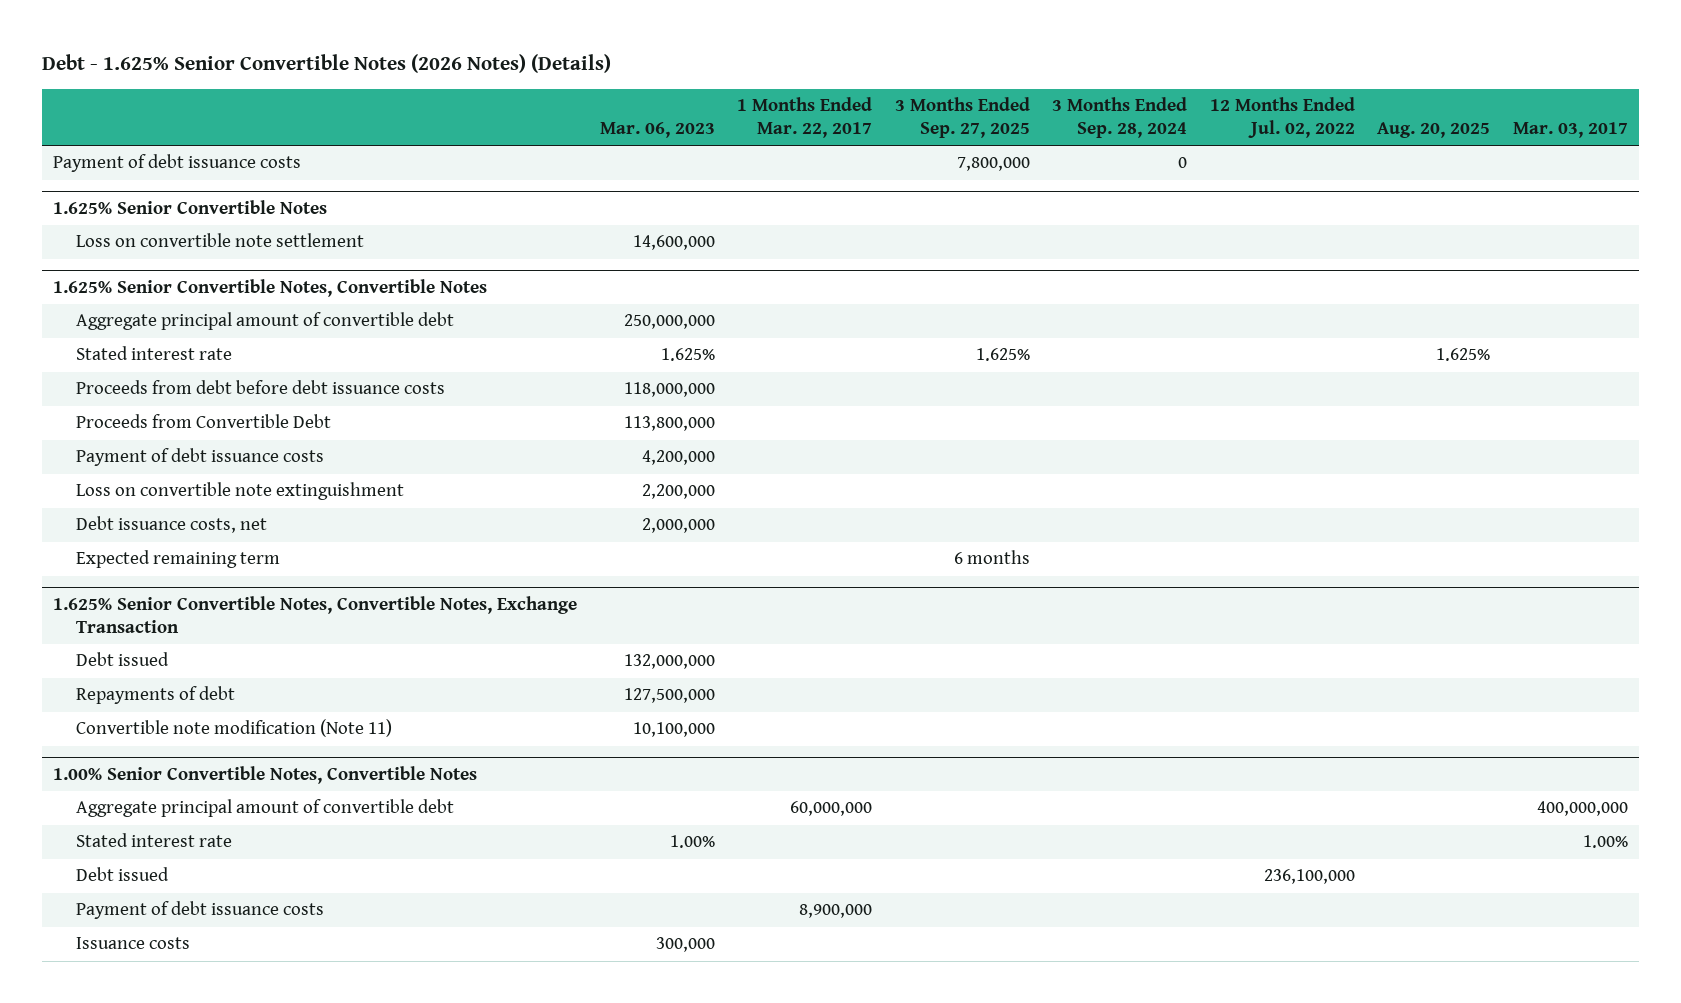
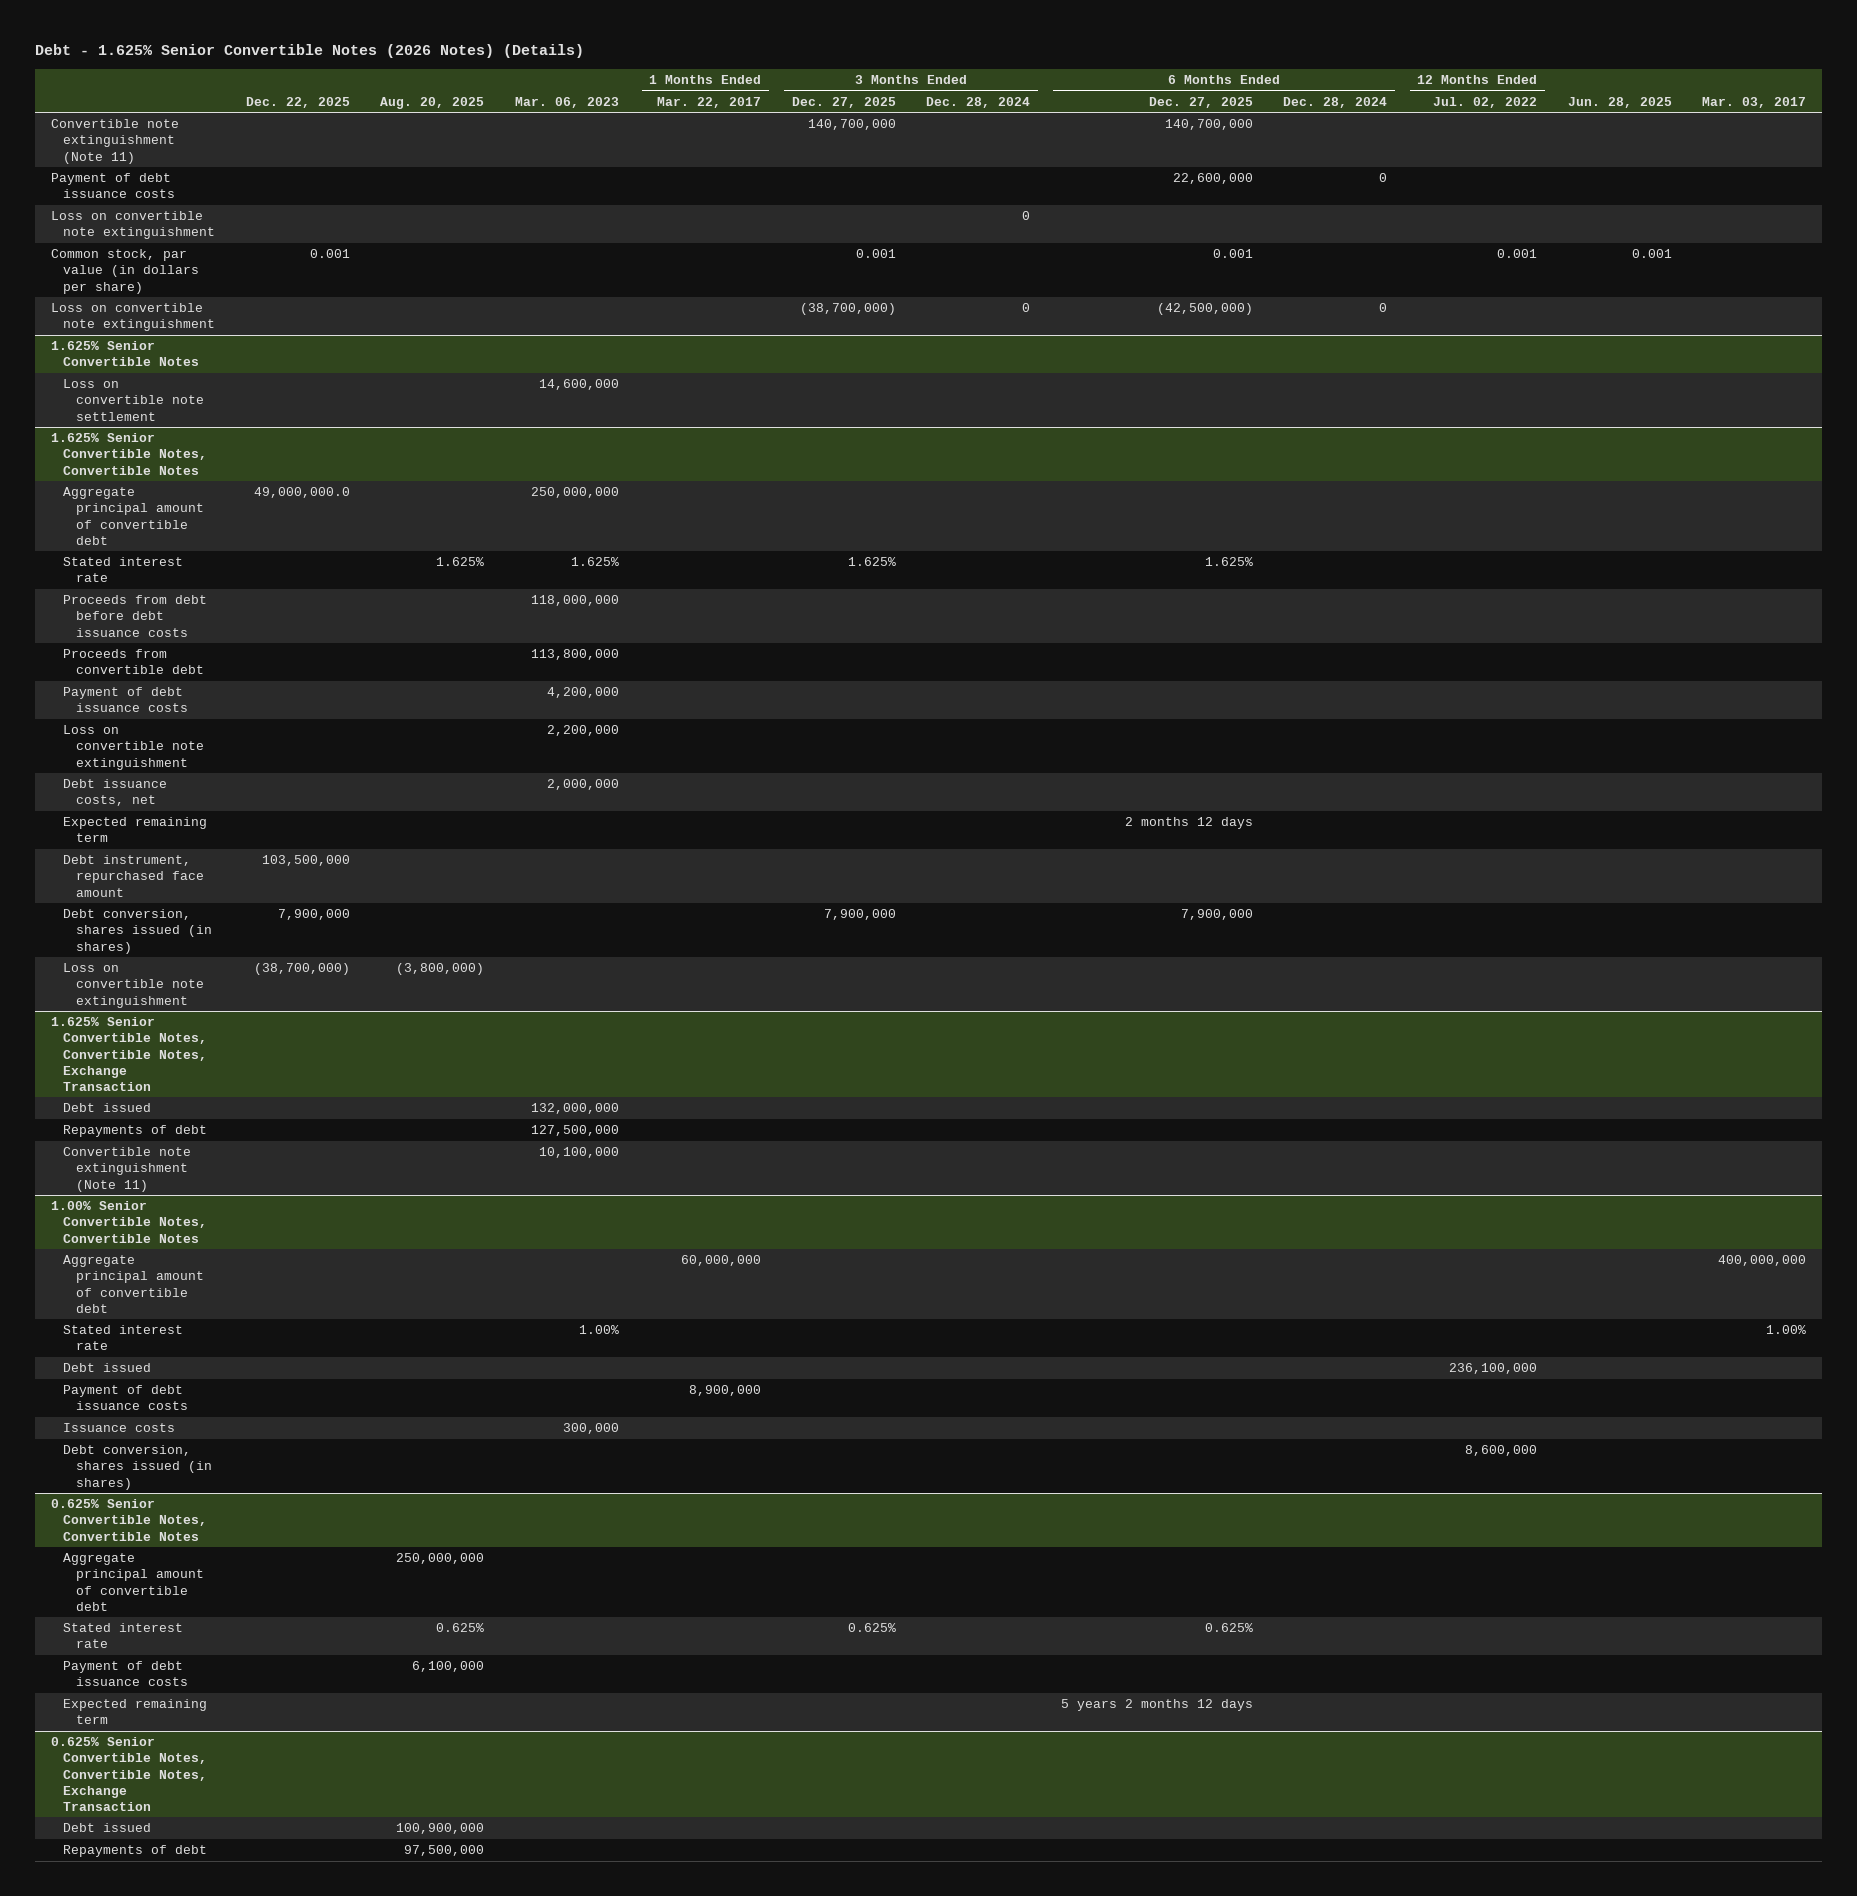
- | Mar. 06, 2023 | 1 Months Ended Mar. 22, 2017 | 3 Months Ended Sep. 27, 2025 | 3 Months Ended Sep. 28, 2024 | 12 Months Ended Jul. 02, 2022 | Aug. 20, 2025 | Mar. 03, 2017
+ | Dec. 22, 2025 | Aug. 20, 2025 | Mar. 06, 2023 | 1 Months Ended Mar. 22, 2017 | 3 Months Ended Dec. 27, 2025 | 3 Months Ended Dec. 28, 2024 | 6 Months Ended Dec. 27, 2025 | 6 Months Ended Dec. 28, 2024 | 12 Months Ended Jul. 02, 2022 | Jun. 28, 2025 | Mar. 03, 2017
+ Convertible note extinguishment (Note 11) | | | | | 140,700,000 | | 140,700,000 | | | |
+ Loss on convertible note extinguishment | | | | | | 0 | | | | |
+ Common stock, par value (in dollars per share) | 0.001 | | | | 0.001 | | 0.001 | | 0.001 | 0.001 |
+ Loss on convertible note extinguishment | | | | | (38,700,000) | 0 | (42,500,000) | 0 | | |
@ 1.625% Senior Convertible Notes, Convertible Notes
- Proceeds from Convertible Debt | 113,800,000 | | | | | |
+ Proceeds from convertible debt | | | 113,800,000 | | | | | | | |
+ Debt instrument, repurchased face amount | 103,500,000 | | | | | | | | | |
+ Debt conversion, shares issued (in shares) | 7,900,000 | | | | 7,900,000 | | 7,900,000 | | | |
+ Loss on convertible note extinguishment | (38,700,000) | (3,800,000) | | | | | | | | |
@ 1.625% Senior Convertible Notes, Convertible Notes, Exchange Transaction
- Convertible note modification (Note 11) | 10,100,000 | | | | | |
+ Convertible note extinguishment (Note 11) | | | 10,100,000 | | | | | | | |
@ 1.00% Senior Convertible Notes, Convertible Notes
+ Debt conversion, shares issued (in shares) | | | | | | | | | 8,600,000 | |
+ 0.625% Senior Convertible Notes, Convertible Notes
+ Aggregate principal amount of convertible debt | | 250,000,000 | | | | | | | | |
+ Stated interest rate | | 0.625% | | | 0.625% | | 0.625% | | | |
+ Payment of debt issuance costs | | 6,100,000 | | | | | | | | |
+ Expected remaining term | | | | | | | 5 years 2 months 12 days | | | |
+ 0.625% Senior Convertible Notes, Convertible Notes, Exchange Transaction
+ Debt issued | | 100,900,000 | | | | | | | | |
+ Repayments of debt | | 97,500,000 | | | | | | | | |

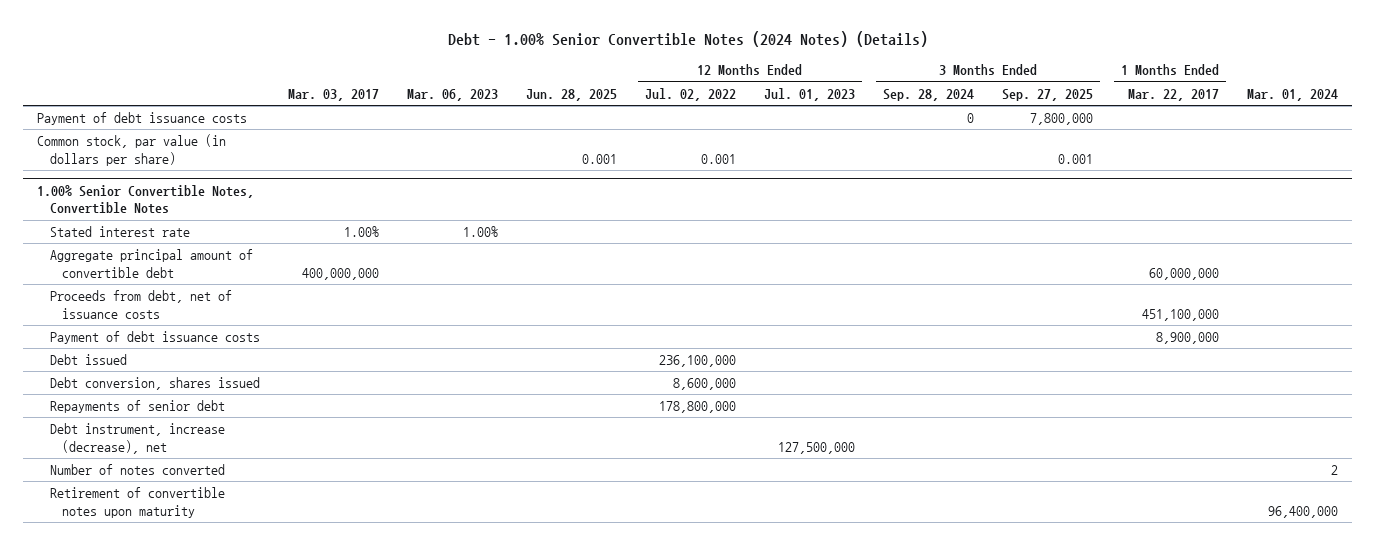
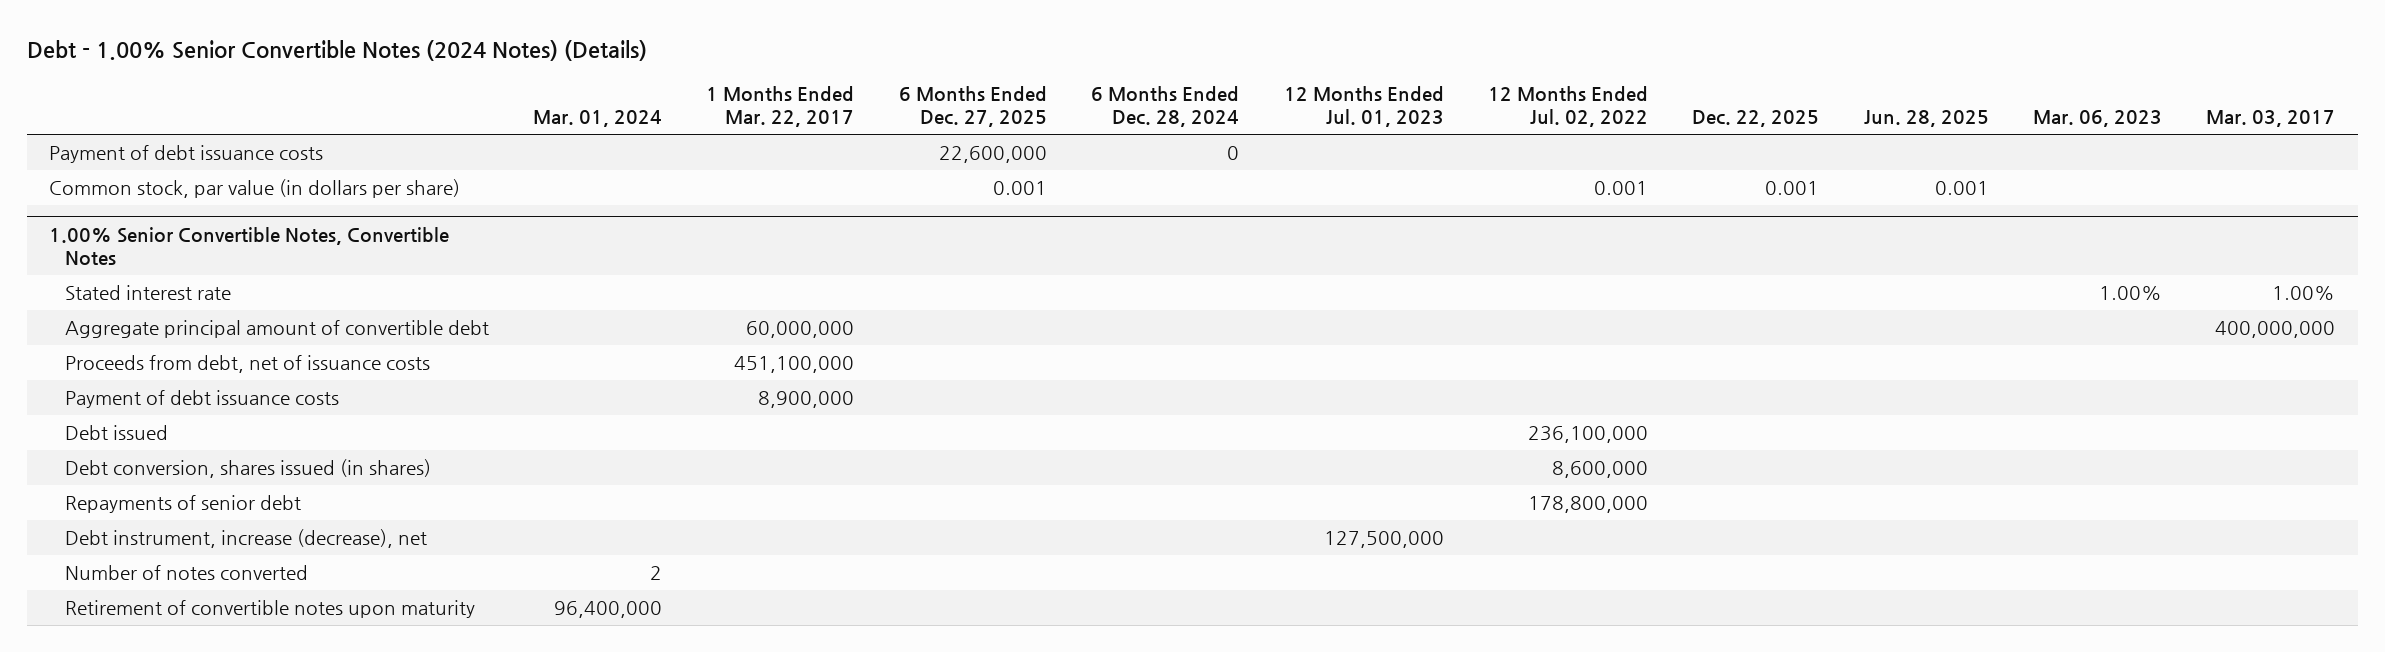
- | Mar. 03, 2017 | Mar. 06, 2023 | Jun. 28, 2025 | 12 Months Ended Jul. 02, 2022 | 12 Months Ended Jul. 01, 2023 | 3 Months Ended Sep. 28, 2024 | 3 Months Ended Sep. 27, 2025 | 1 Months Ended Mar. 22, 2017 | Mar. 01, 2024
+ | Mar. 01, 2024 | 1 Months Ended Mar. 22, 2017 | 6 Months Ended Dec. 27, 2025 | 6 Months Ended Dec. 28, 2024 | 12 Months Ended Jul. 01, 2023 | 12 Months Ended Jul. 02, 2022 | Dec. 22, 2025 | Jun. 28, 2025 | Mar. 06, 2023 | Mar. 03, 2017
@ 1.00% Senior Convertible Notes, Convertible Notes
- Debt conversion, shares issued | | | | 8,600,000 | | | | |
+ Debt conversion, shares issued (in shares) | | | | | | 8,600,000 | | | |

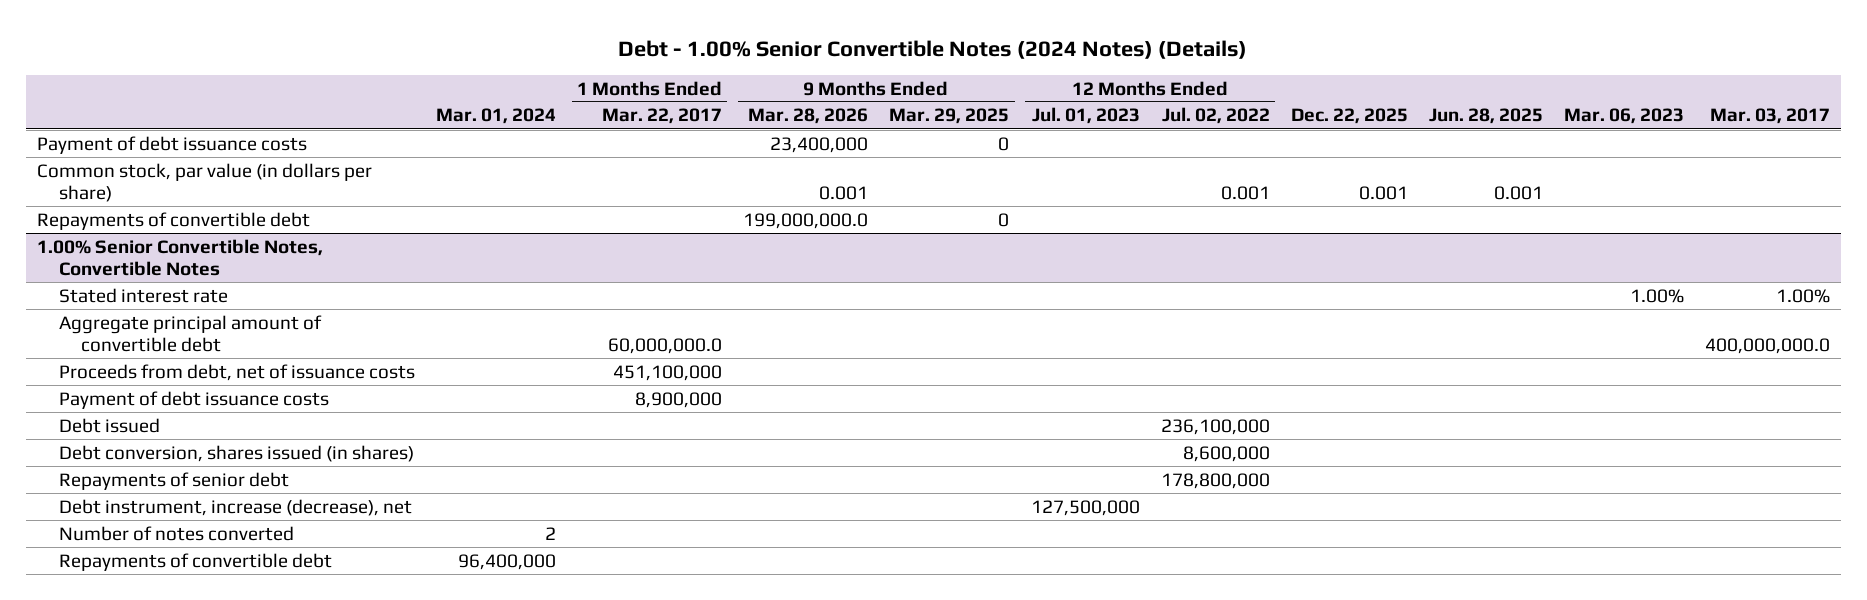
- | Mar. 01, 2024 | 1 Months Ended Mar. 22, 2017 | 6 Months Ended Dec. 27, 2025 | 6 Months Ended Dec. 28, 2024 | 12 Months Ended Jul. 01, 2023 | 12 Months Ended Jul. 02, 2022 | Dec. 22, 2025 | Jun. 28, 2025 | Mar. 06, 2023 | Mar. 03, 2017
+ | Mar. 01, 2024 | 1 Months Ended Mar. 22, 2017 | 9 Months Ended Mar. 28, 2026 | 9 Months Ended Mar. 29, 2025 | 12 Months Ended Jul. 01, 2023 | 12 Months Ended Jul. 02, 2022 | Dec. 22, 2025 | Jun. 28, 2025 | Mar. 06, 2023 | Mar. 03, 2017
+ Repayments of convertible debt | | | 199,000,000.0 | 0 | | | | | |
@ 1.00% Senior Convertible Notes, Convertible Notes
- Aggregate principal amount of convertible debt | | 60,000,000 | | | | | | | | 400,000,000
+ Aggregate principal amount of convertible debt | | 60,000,000.0 | | | | | | | | 400,000,000.0
- Retirement of convertible notes upon maturity | 96,400,000 | | | | | | | | |
+ Repayments of convertible debt | 96,400,000 | | | | | | | | |

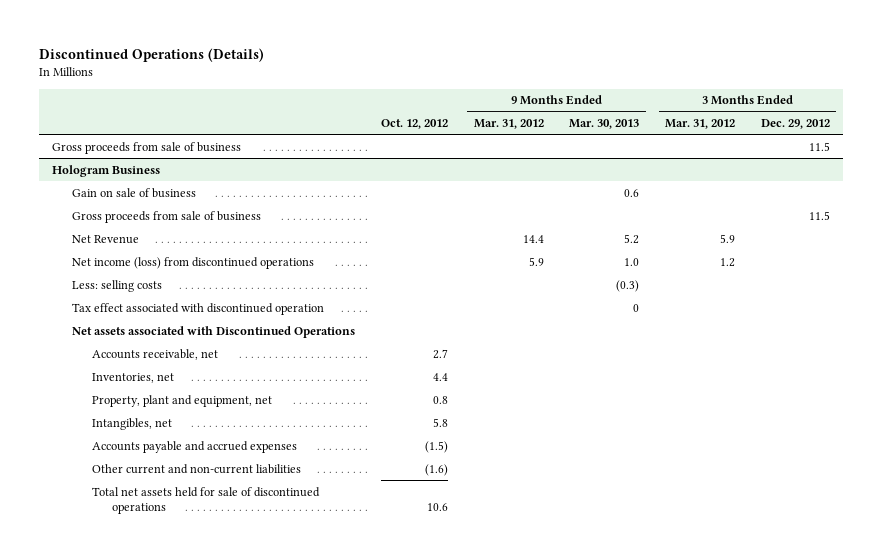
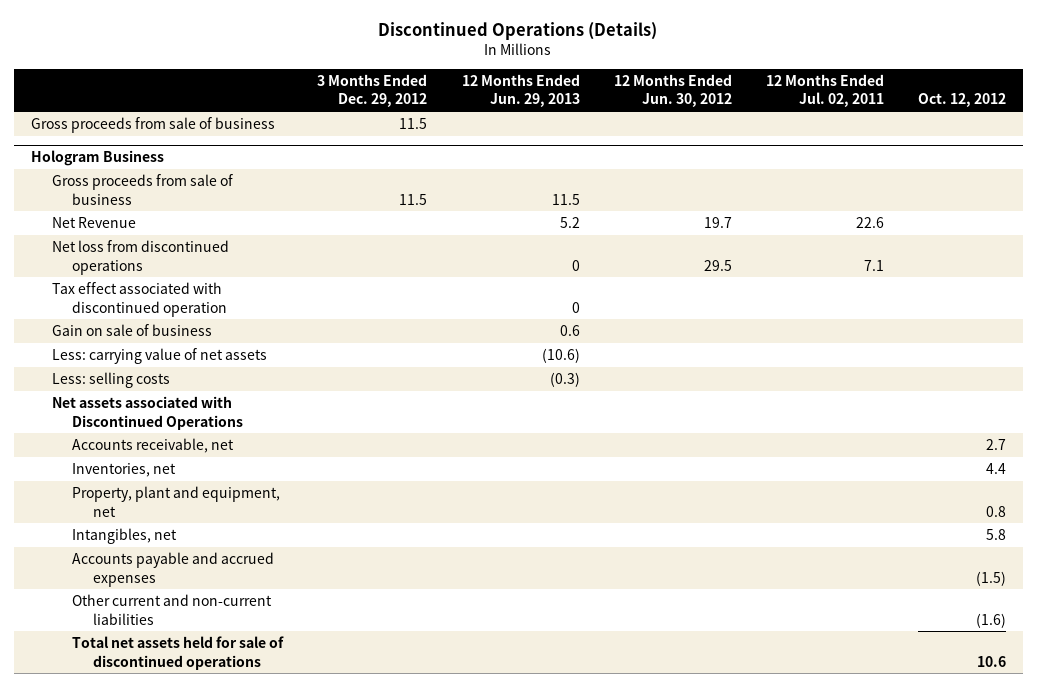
- | Oct. 12, 2012 | 9 Months Ended Mar. 31, 2012 | 9 Months Ended Mar. 30, 2013 | 3 Months Ended Mar. 31, 2012 | 3 Months Ended Dec. 29, 2012
+ | 3 Months Ended Dec. 29, 2012 | 12 Months Ended Jun. 29, 2013 | 12 Months Ended Jun. 30, 2012 | 12 Months Ended Jul. 02, 2011 | Oct. 12, 2012
@ Hologram Business
- Net income (loss) from discontinued operations | | 5.9 | 1.0 | 1.2 |
+ Net loss from discontinued operations | | 0 | 29.5 | 7.1 |
moved down: Gain on sale of business | | 0.6 | | |
+ Less: carrying value of net assets | | (10.6) | | |
moved down: Less: selling costs | | (0.3) | | |

